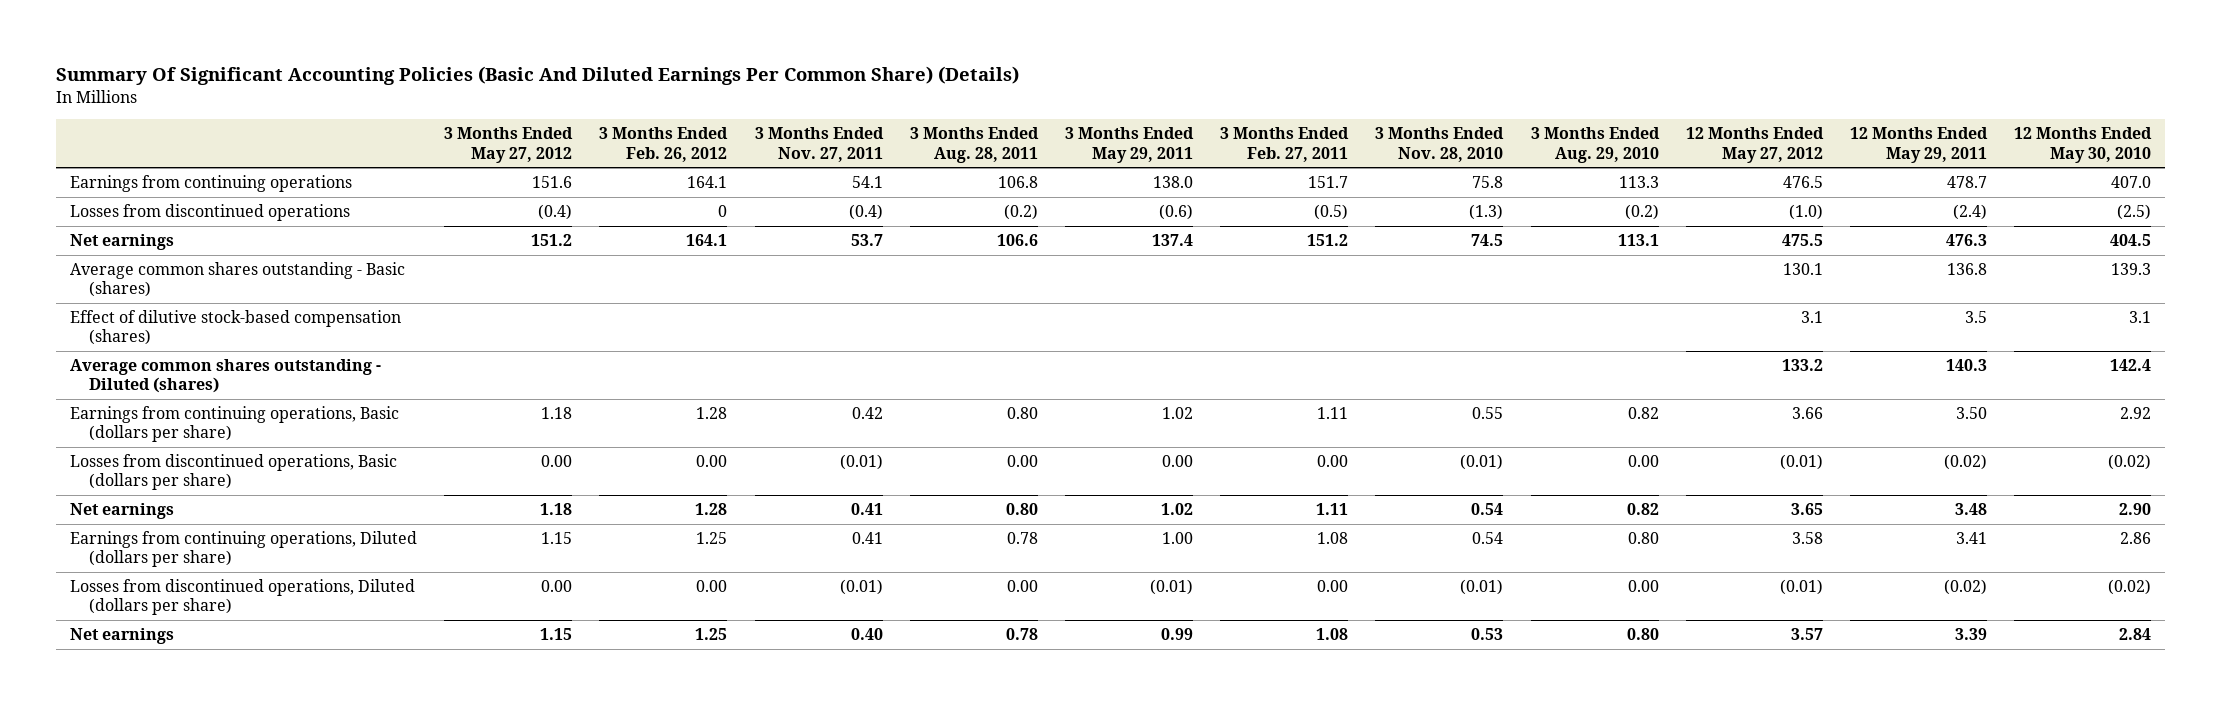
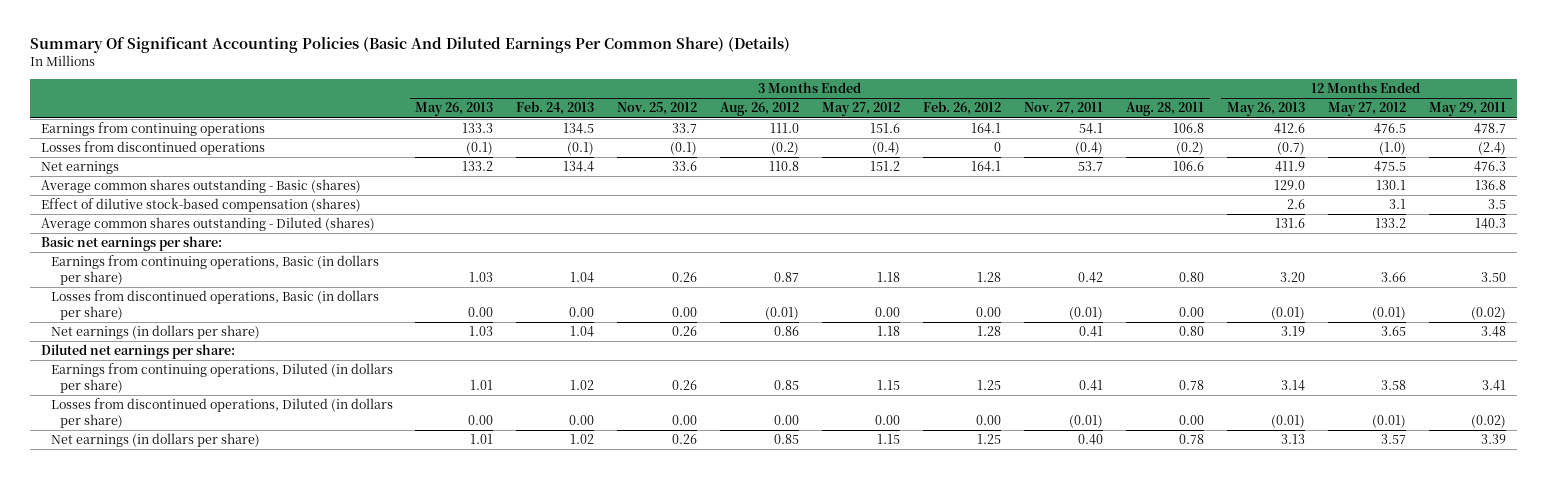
- | 3 Months Ended May 27, 2012 | 3 Months Ended Feb. 26, 2012 | 3 Months Ended Nov. 27, 2011 | 3 Months Ended Aug. 28, 2011 | 3 Months Ended May 29, 2011 | 3 Months Ended Feb. 27, 2011 | 3 Months Ended Nov. 28, 2010 | 3 Months Ended Aug. 29, 2010 | 12 Months Ended May 27, 2012 | 12 Months Ended May 29, 2011 | 12 Months Ended May 30, 2010
+ | 3 Months Ended May 26, 2013 | 3 Months Ended Feb. 24, 2013 | 3 Months Ended Nov. 25, 2012 | 3 Months Ended Aug. 26, 2012 | 3 Months Ended May 27, 2012 | 3 Months Ended Feb. 26, 2012 | 3 Months Ended Nov. 27, 2011 | 3 Months Ended Aug. 28, 2011 | 12 Months Ended May 26, 2013 | 12 Months Ended May 27, 2012 | 12 Months Ended May 29, 2011
- Earnings from continuing operations, Basic (dollars per share) | 1.18 | 1.28 | 0.42 | 0.80 | 1.02 | 1.11 | 0.55 | 0.82 | 3.66 | 3.50 | 2.92
- Losses from discontinued operations, Basic (dollars per share) | 0.00 | 0.00 | (0.01) | 0.00 | 0.00 | 0.00 | (0.01) | 0.00 | (0.01) | (0.02) | (0.02)
- Net earnings | 1.18 | 1.28 | 0.41 | 0.80 | 1.02 | 1.11 | 0.54 | 0.82 | 3.65 | 3.48 | 2.90
- Earnings from continuing operations, Diluted (dollars per share) | 1.15 | 1.25 | 0.41 | 0.78 | 1.00 | 1.08 | 0.54 | 0.80 | 3.58 | 3.41 | 2.86
- Losses from discontinued operations, Diluted (dollars per share) | 0.00 | 0.00 | (0.01) | 0.00 | (0.01) | 0.00 | (0.01) | 0.00 | (0.01) | (0.02) | (0.02)
- Net earnings | 1.15 | 1.25 | 0.40 | 0.78 | 0.99 | 1.08 | 0.53 | 0.80 | 3.57 | 3.39 | 2.84
+ Basic net earnings per share:
+ Earnings from continuing operations, Basic (in dollars per share) | 1.03 | 1.04 | 0.26 | 0.87 | 1.18 | 1.28 | 0.42 | 0.80 | 3.20 | 3.66 | 3.50
+ Losses from discontinued operations, Basic (in dollars per share) | 0.00 | 0.00 | 0.00 | (0.01) | 0.00 | 0.00 | (0.01) | 0.00 | (0.01) | (0.01) | (0.02)
+ Net earnings (in dollars per share) | 1.03 | 1.04 | 0.26 | 0.86 | 1.18 | 1.28 | 0.41 | 0.80 | 3.19 | 3.65 | 3.48
+ Diluted net earnings per share:
+ Earnings from continuing operations, Diluted (in dollars per share) | 1.01 | 1.02 | 0.26 | 0.85 | 1.15 | 1.25 | 0.41 | 0.78 | 3.14 | 3.58 | 3.41
+ Losses from discontinued operations, Diluted (in dollars per share) | 0.00 | 0.00 | 0.00 | 0.00 | 0.00 | 0.00 | (0.01) | 0.00 | (0.01) | (0.01) | (0.02)
+ Net earnings (in dollars per share) | 1.01 | 1.02 | 0.26 | 0.85 | 1.15 | 1.25 | 0.40 | 0.78 | 3.13 | 3.57 | 3.39

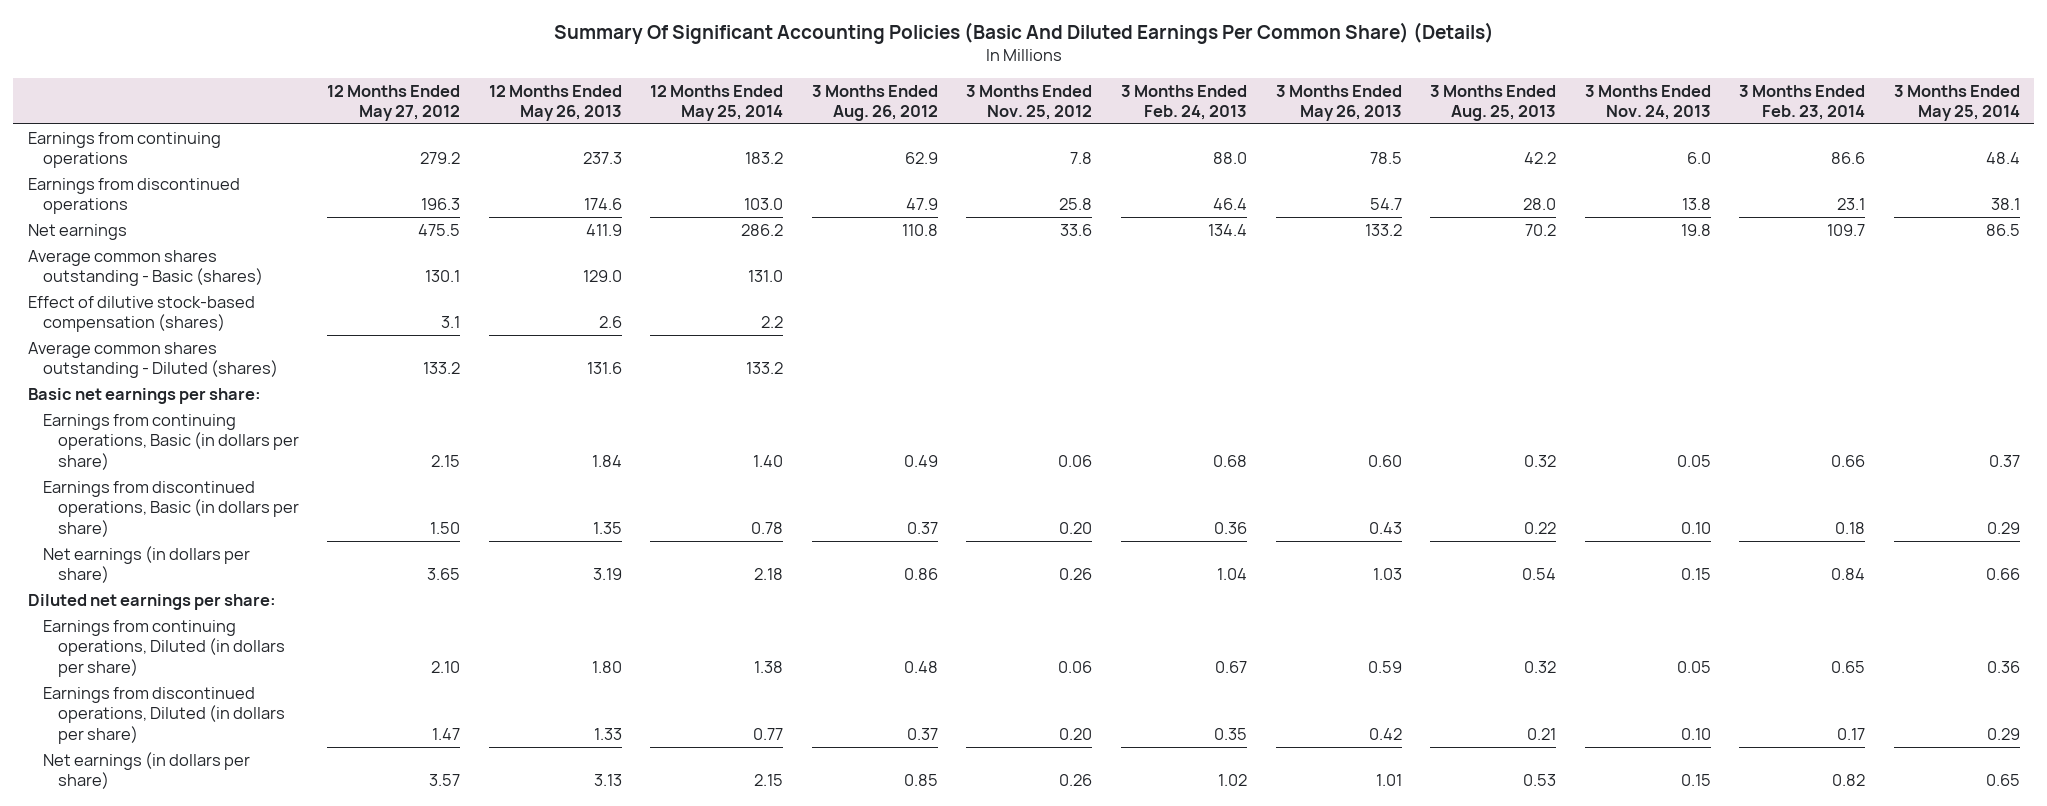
- | 3 Months Ended May 26, 2013 | 3 Months Ended Feb. 24, 2013 | 3 Months Ended Nov. 25, 2012 | 3 Months Ended Aug. 26, 2012 | 3 Months Ended May 27, 2012 | 3 Months Ended Feb. 26, 2012 | 3 Months Ended Nov. 27, 2011 | 3 Months Ended Aug. 28, 2011 | 12 Months Ended May 26, 2013 | 12 Months Ended May 27, 2012 | 12 Months Ended May 29, 2011
+ | 12 Months Ended May 27, 2012 | 12 Months Ended May 26, 2013 | 12 Months Ended May 25, 2014 | 3 Months Ended Aug. 26, 2012 | 3 Months Ended Nov. 25, 2012 | 3 Months Ended Feb. 24, 2013 | 3 Months Ended May 26, 2013 | 3 Months Ended Aug. 25, 2013 | 3 Months Ended Nov. 24, 2013 | 3 Months Ended Feb. 23, 2014 | 3 Months Ended May 25, 2014
- Earnings from continuing operations | 133.3 | 134.5 | 33.7 | 111.0 | 151.6 | 164.1 | 54.1 | 106.8 | 412.6 | 476.5 | 478.7
- Losses from discontinued operations | (0.1) | (0.1) | (0.1) | (0.2) | (0.4) | 0 | (0.4) | (0.2) | (0.7) | (1.0) | (2.4)
+ Earnings from continuing operations | 279.2 | 237.3 | 183.2 | 62.9 | 7.8 | 88.0 | 78.5 | 42.2 | 6.0 | 86.6 | 48.4
+ Earnings from discontinued operations | 196.3 | 174.6 | 103.0 | 47.9 | 25.8 | 46.4 | 54.7 | 28.0 | 13.8 | 23.1 | 38.1
- Earnings from continuing operations, Basic (in dollars per share) | 1.03 | 1.04 | 0.26 | 0.87 | 1.18 | 1.28 | 0.42 | 0.80 | 3.20 | 3.66 | 3.50
- Losses from discontinued operations, Basic (in dollars per share) | 0.00 | 0.00 | 0.00 | (0.01) | 0.00 | 0.00 | (0.01) | 0.00 | (0.01) | (0.01) | (0.02)
+ Earnings from continuing operations, Basic (in dollars per share) | 2.15 | 1.84 | 1.40 | 0.49 | 0.06 | 0.68 | 0.60 | 0.32 | 0.05 | 0.66 | 0.37
+ Earnings from discontinued operations, Basic (in dollars per share) | 1.50 | 1.35 | 0.78 | 0.37 | 0.20 | 0.36 | 0.43 | 0.22 | 0.10 | 0.18 | 0.29
- Earnings from continuing operations, Diluted (in dollars per share) | 1.01 | 1.02 | 0.26 | 0.85 | 1.15 | 1.25 | 0.41 | 0.78 | 3.14 | 3.58 | 3.41
- Losses from discontinued operations, Diluted (in dollars per share) | 0.00 | 0.00 | 0.00 | 0.00 | 0.00 | 0.00 | (0.01) | 0.00 | (0.01) | (0.01) | (0.02)
+ Earnings from continuing operations, Diluted (in dollars per share) | 2.10 | 1.80 | 1.38 | 0.48 | 0.06 | 0.67 | 0.59 | 0.32 | 0.05 | 0.65 | 0.36
+ Earnings from discontinued operations, Diluted (in dollars per share) | 1.47 | 1.33 | 0.77 | 0.37 | 0.20 | 0.35 | 0.42 | 0.21 | 0.10 | 0.17 | 0.29

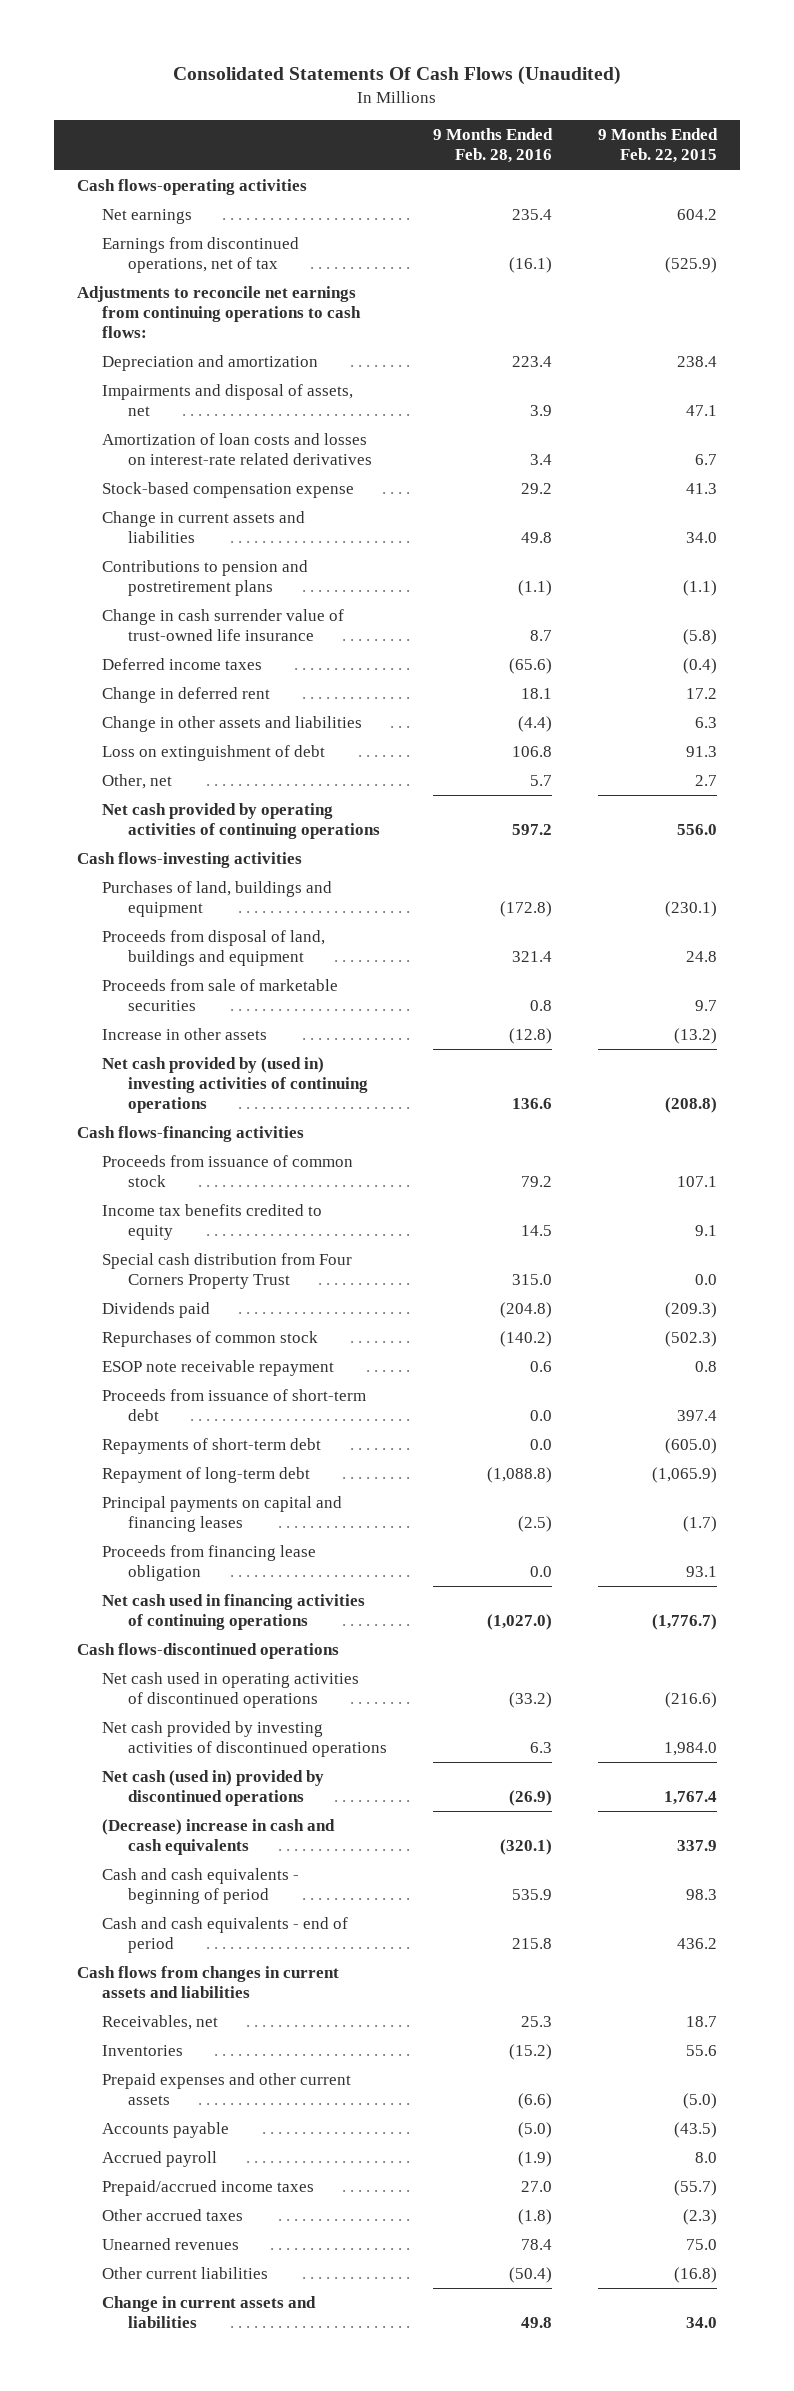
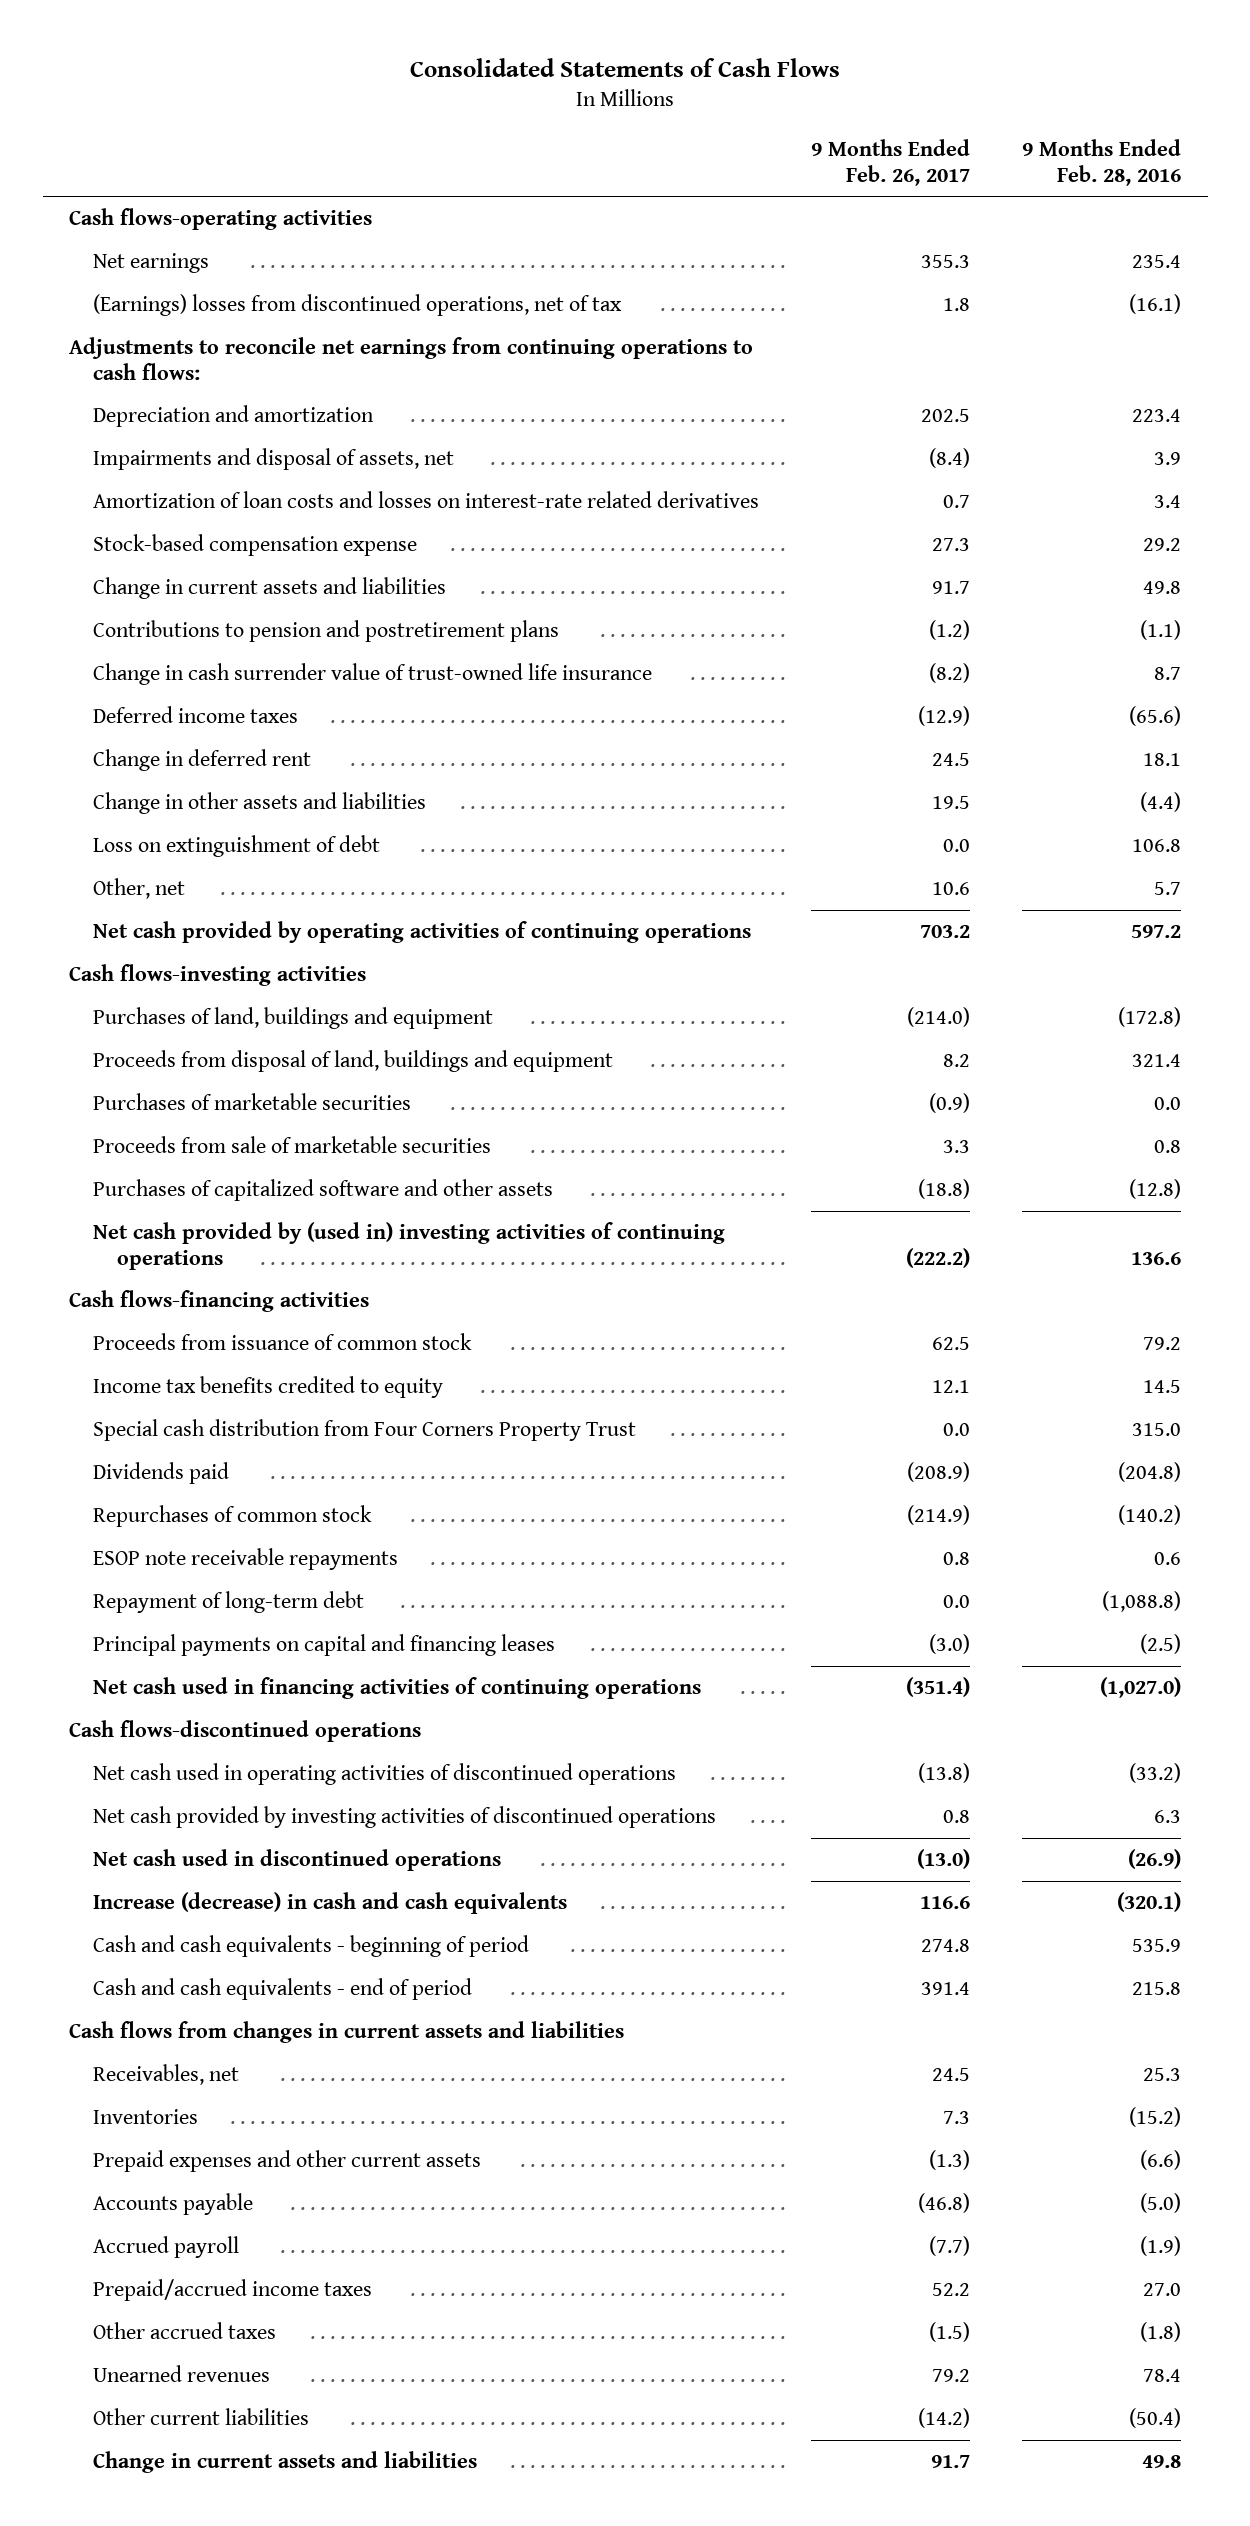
- Consolidated Statements Of Cash Flows (Unaudited)
+ Consolidated Statements of Cash Flows
- | 9 Months Ended Feb. 28, 2016 | 9 Months Ended Feb. 22, 2015
+ | 9 Months Ended Feb. 26, 2017 | 9 Months Ended Feb. 28, 2016
- Earnings from discontinued operations, net of tax | (16.1) | (525.9)
+ (Earnings) losses from discontinued operations, net of tax | 1.8 | (16.1)
+ Purchases of marketable securities | (0.9) | 0.0
- Increase in other assets | (12.8) | (13.2)
+ Purchases of capitalized software and other assets | (18.8) | (12.8)
- ESOP note receivable repayment | 0.6 | 0.8
- Proceeds from issuance of short-term debt | 0.0 | 397.4
- Repayments of short-term debt | 0.0 | (605.0)
+ ESOP note receivable repayments | 0.8 | 0.6
- Proceeds from financing lease obligation | 0.0 | 93.1
- Net cash (used in) provided by discontinued operations | (26.9) | 1,767.4
- (Decrease) increase in cash and cash equivalents | (320.1) | 337.9
+ Net cash used in discontinued operations | (13.0) | (26.9)
+ Increase (decrease) in cash and cash equivalents | 116.6 | (320.1)

